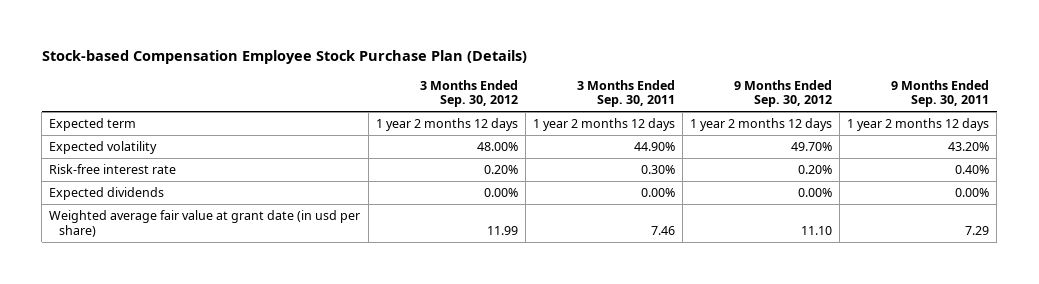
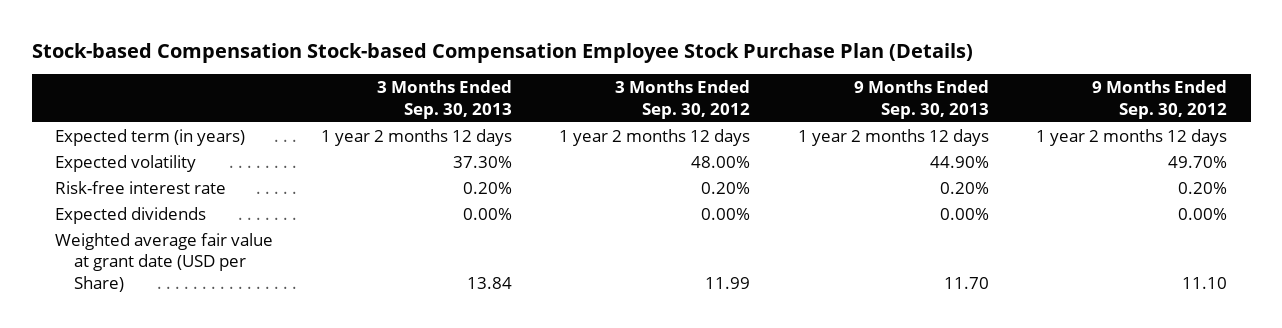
- Stock-based Compensation Employee Stock Purchase Plan (Details)
+ Stock-based Compensation Stock-based Compensation Employee Stock Purchase Plan (Details)
- | 3 Months Ended Sep. 30, 2012 | 3 Months Ended Sep. 30, 2011 | 9 Months Ended Sep. 30, 2012 | 9 Months Ended Sep. 30, 2011
+ | 3 Months Ended Sep. 30, 2013 | 3 Months Ended Sep. 30, 2012 | 9 Months Ended Sep. 30, 2013 | 9 Months Ended Sep. 30, 2012
- Expected term | 1 year 2 months 12 days | 1 year 2 months 12 days | 1 year 2 months 12 days | 1 year 2 months 12 days
+ Expected term (in years) | 1 year 2 months 12 days | 1 year 2 months 12 days | 1 year 2 months 12 days | 1 year 2 months 12 days
- Weighted average fair value at grant date (in usd per share) | 11.99 | 7.46 | 11.10 | 7.29
+ Weighted average fair value at grant date (USD per Share) | 13.84 | 11.99 | 11.70 | 11.10

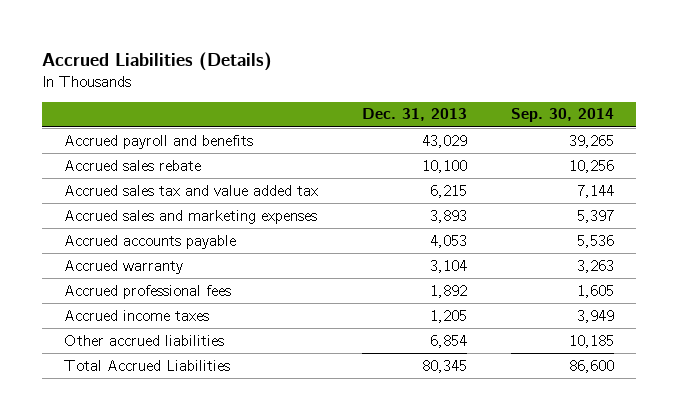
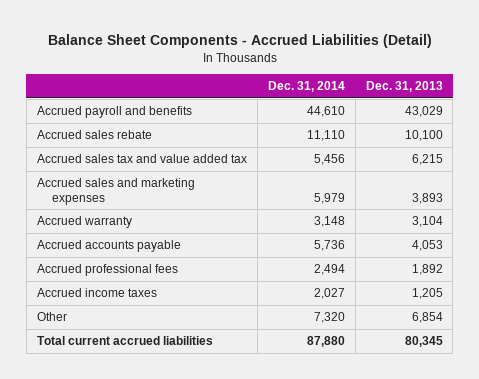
- Accrued Liabilities (Details)
+ Balance Sheet Components - Accrued Liabilities (Detail)
- | Dec. 31, 2013 | Sep. 30, 2014
+ | Dec. 31, 2014 | Dec. 31, 2013
moved down: Accrued accounts payable | 5,736 | 4,053
- Other accrued liabilities | 6,854 | 10,185
- Total Accrued Liabilities | 80,345 | 86,600
+ Other | 7,320 | 6,854
+ Total current accrued liabilities | 87,880 | 80,345

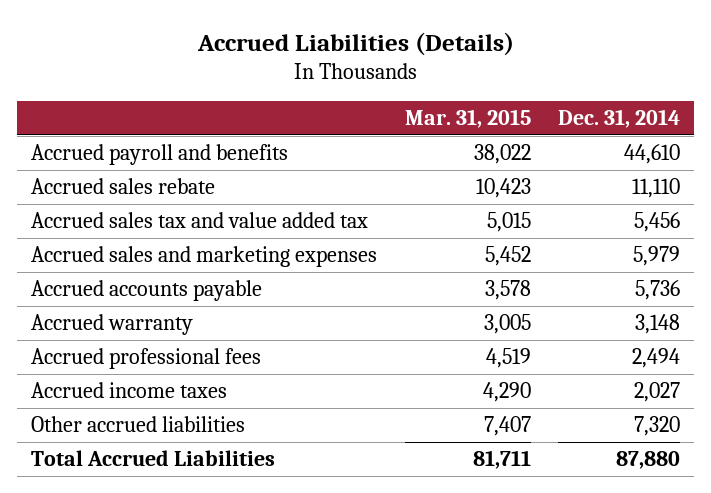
- Balance Sheet Components - Accrued Liabilities (Detail)
+ Accrued Liabilities (Details)
- | Dec. 31, 2014 | Dec. 31, 2013
+ | Mar. 31, 2015 | Dec. 31, 2014
moved down: Accrued warranty | 3,005 | 3,148
- Other | 7,320 | 6,854
- Total current accrued liabilities | 87,880 | 80,345
+ Other accrued liabilities | 7,407 | 7,320
+ Total Accrued Liabilities | 81,711 | 87,880

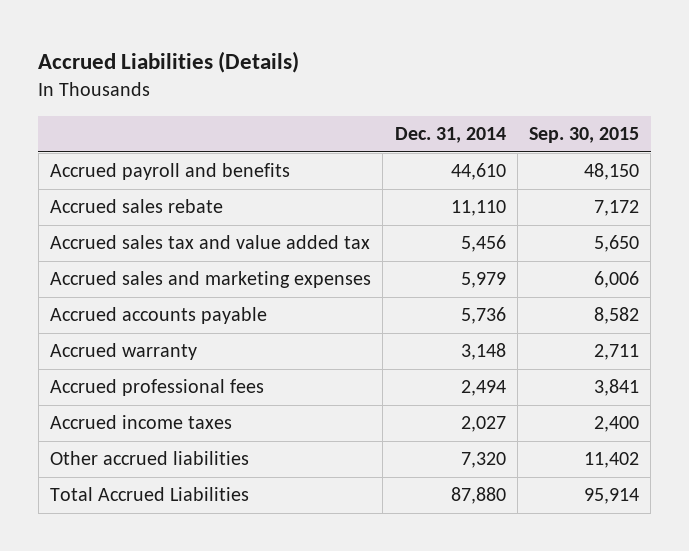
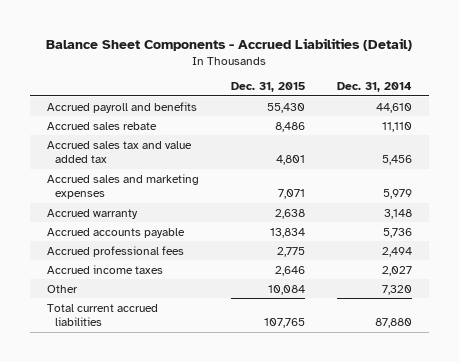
- Accrued Liabilities (Details)
+ Balance Sheet Components - Accrued Liabilities (Detail)
- | Dec. 31, 2014 | Sep. 30, 2015
+ | Dec. 31, 2015 | Dec. 31, 2014
moved down: Accrued accounts payable | 13,834 | 5,736
- Other accrued liabilities | 7,320 | 11,402
- Total Accrued Liabilities | 87,880 | 95,914
+ Other | 10,084 | 7,320
+ Total current accrued liabilities | 107,765 | 87,880

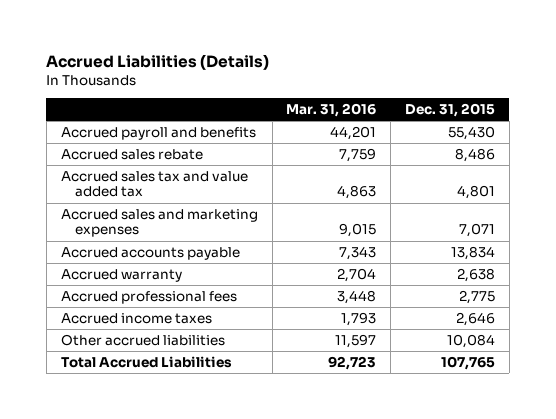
- Balance Sheet Components - Accrued Liabilities (Detail)
+ Accrued Liabilities (Details)
- | Dec. 31, 2015 | Dec. 31, 2014
+ | Mar. 31, 2016 | Dec. 31, 2015
moved down: Accrued warranty | 2,704 | 2,638
- Other | 10,084 | 7,320
- Total current accrued liabilities | 107,765 | 87,880
+ Other accrued liabilities | 11,597 | 10,084
+ Total Accrued Liabilities | 92,723 | 107,765

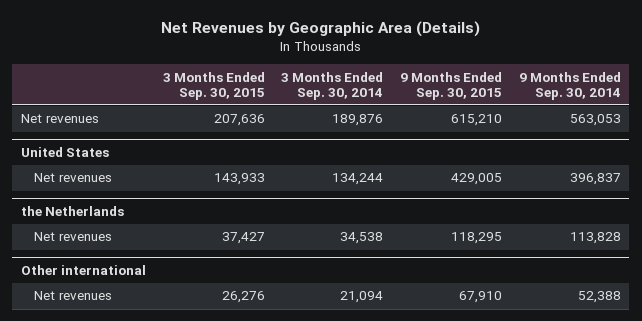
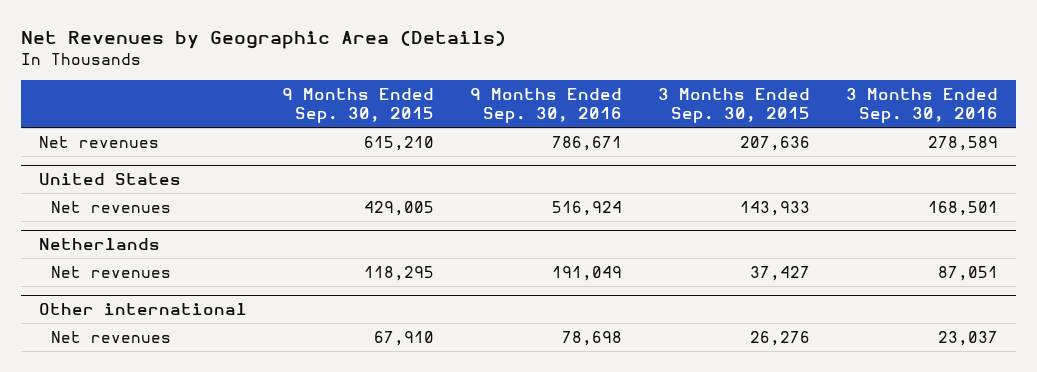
- | 3 Months Ended Sep. 30, 2015 | 3 Months Ended Sep. 30, 2014 | 9 Months Ended Sep. 30, 2015 | 9 Months Ended Sep. 30, 2014
+ | 9 Months Ended Sep. 30, 2015 | 9 Months Ended Sep. 30, 2016 | 3 Months Ended Sep. 30, 2015 | 3 Months Ended Sep. 30, 2016
- the Netherlands
+ Netherlands

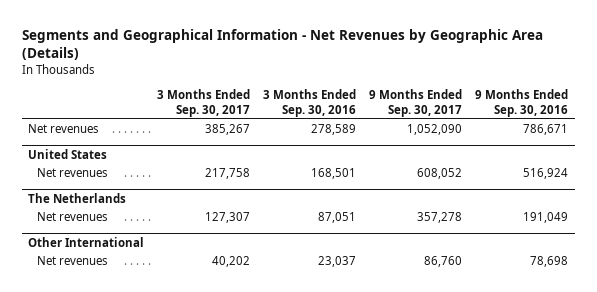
- Net Revenues by Geographic Area (Details)
+ Segments and Geographical Information - Net Revenues by Geographic Area (Details)
- | 9 Months Ended Sep. 30, 2015 | 9 Months Ended Sep. 30, 2016 | 3 Months Ended Sep. 30, 2015 | 3 Months Ended Sep. 30, 2016
+ | 3 Months Ended Sep. 30, 2017 | 3 Months Ended Sep. 30, 2016 | 9 Months Ended Sep. 30, 2017 | 9 Months Ended Sep. 30, 2016
- Netherlands
+ The Netherlands
- Other international
+ Other International

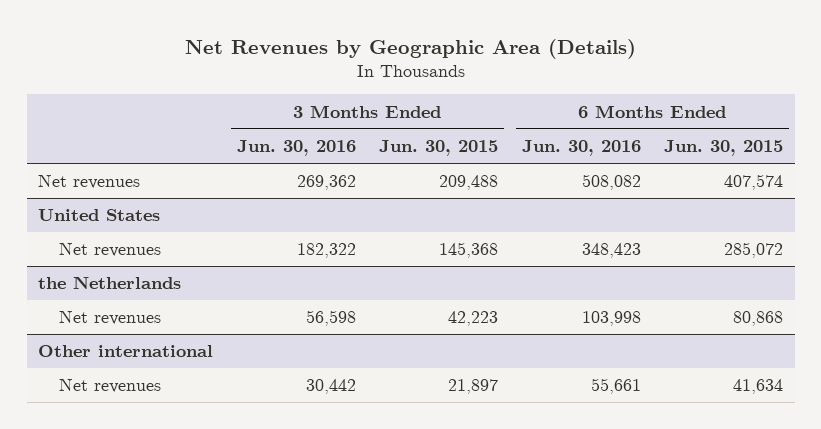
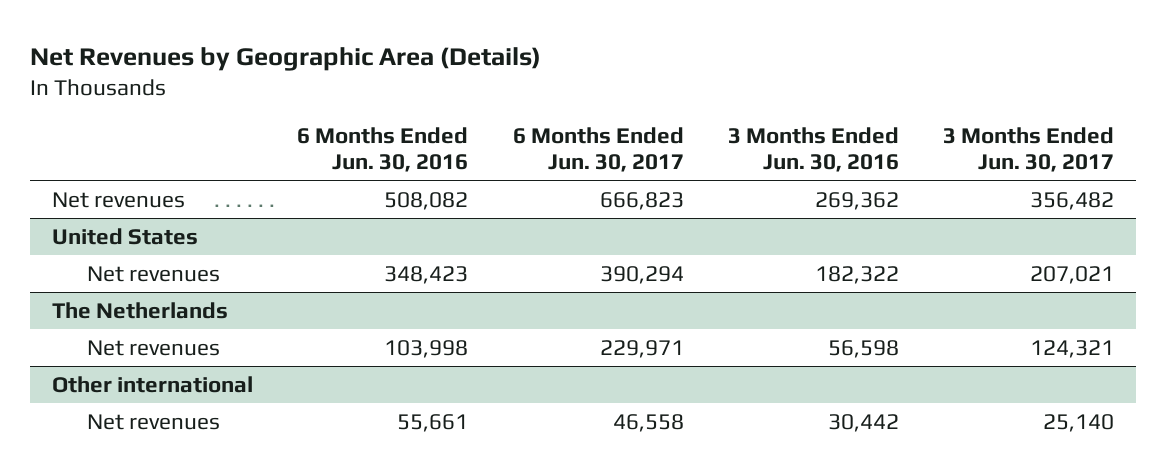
- | 3 Months Ended Jun. 30, 2016 | 3 Months Ended Jun. 30, 2015 | 6 Months Ended Jun. 30, 2016 | 6 Months Ended Jun. 30, 2015
+ | 6 Months Ended Jun. 30, 2016 | 6 Months Ended Jun. 30, 2017 | 3 Months Ended Jun. 30, 2016 | 3 Months Ended Jun. 30, 2017
- the Netherlands
+ The Netherlands

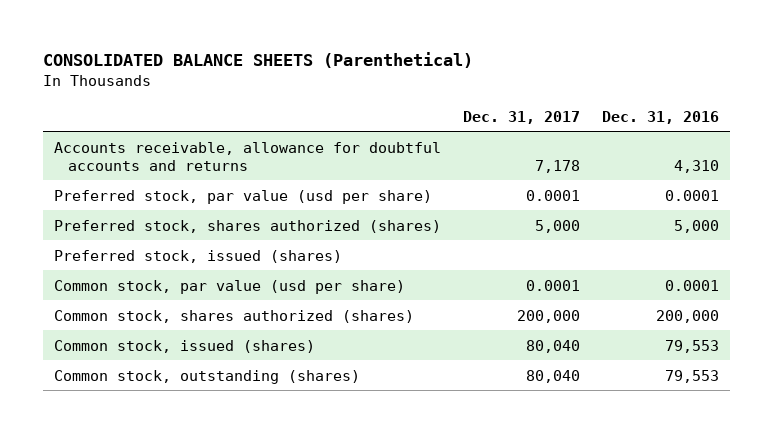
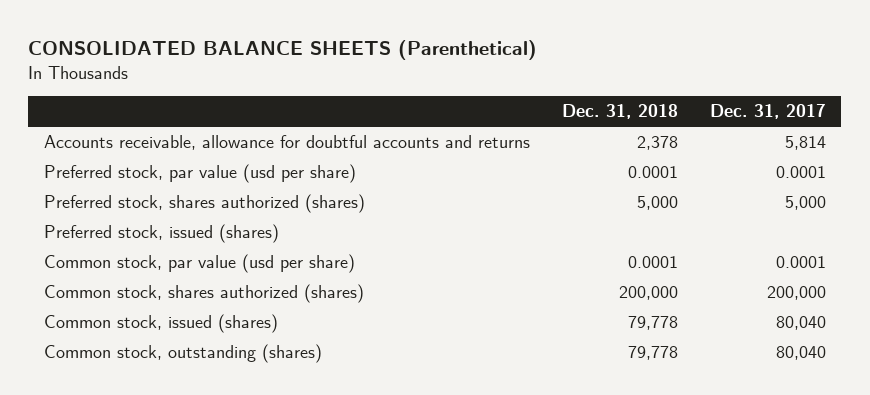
- | Dec. 31, 2017 | Dec. 31, 2016
+ | Dec. 31, 2018 | Dec. 31, 2017
- Accounts receivable, allowance for doubtful accounts and returns | 7,178 | 4,310
+ Accounts receivable, allowance for doubtful accounts and returns | 2,378 | 5,814

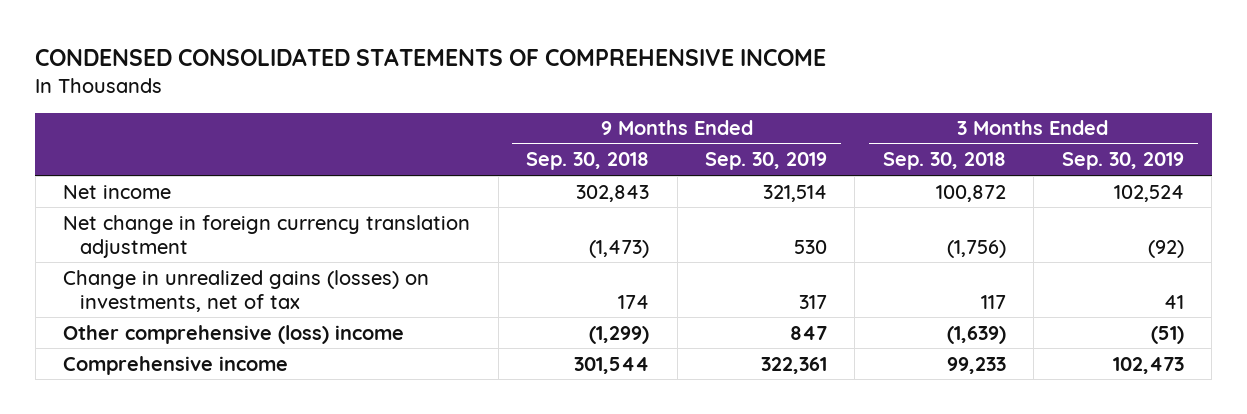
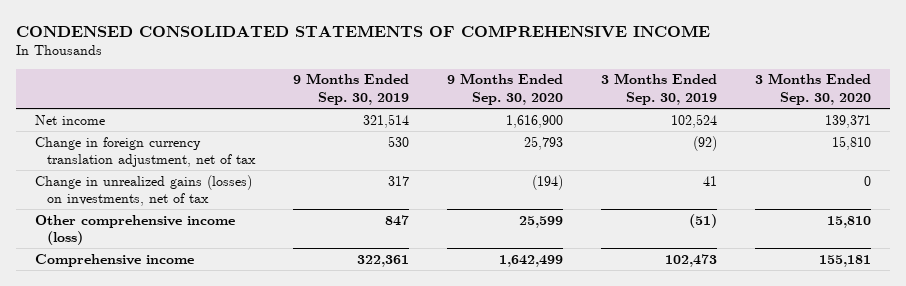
- | 9 Months Ended Sep. 30, 2018 | 9 Months Ended Sep. 30, 2019 | 3 Months Ended Sep. 30, 2018 | 3 Months Ended Sep. 30, 2019
+ | 9 Months Ended Sep. 30, 2019 | 9 Months Ended Sep. 30, 2020 | 3 Months Ended Sep. 30, 2019 | 3 Months Ended Sep. 30, 2020
- Net change in foreign currency translation adjustment | (1,473) | 530 | (1,756) | (92)
+ Change in foreign currency translation adjustment, net of tax | 530 | 25,793 | (92) | 15,810
- Other comprehensive (loss) income | (1,299) | 847 | (1,639) | (51)
+ Other comprehensive income (loss) | 847 | 25,599 | (51) | 15,810

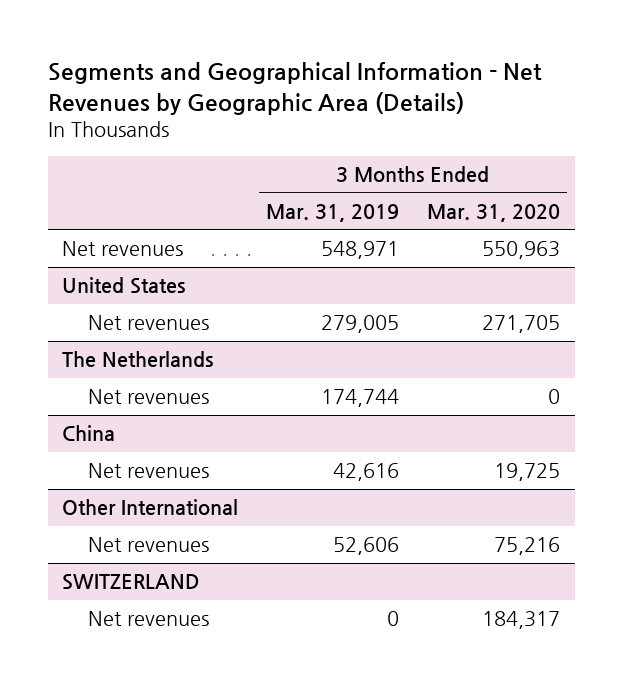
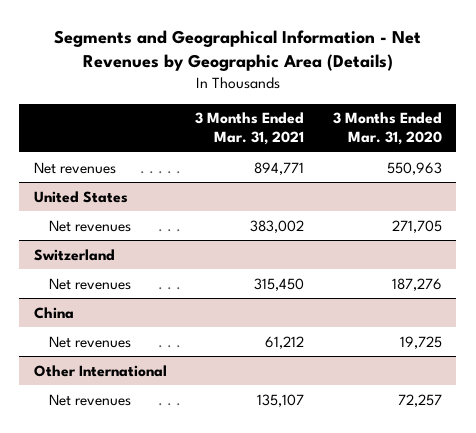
- | 3 Months Ended Mar. 31, 2019 | 3 Months Ended Mar. 31, 2020
+ | 3 Months Ended Mar. 31, 2021 | 3 Months Ended Mar. 31, 2020
- The Netherlands
- Net revenues | 174,744 | 0
+ Switzerland
+ Net revenues | 315,450 | 187,276
@ Other International
- Net revenues | 52,606 | 75,216
- SWITZERLAND
- Net revenues | 0 | 184,317
@ Other International
+ Net revenues | 135,107 | 72,257

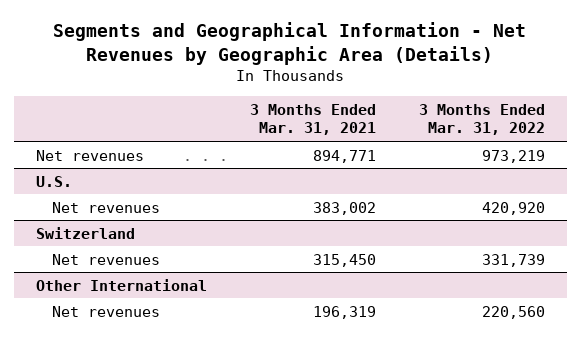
- | 3 Months Ended Mar. 31, 2021 | 3 Months Ended Mar. 31, 2020
+ | 3 Months Ended Mar. 31, 2021 | 3 Months Ended Mar. 31, 2022
- United States
+ U.S.
- China
- Net revenues | 61,212 | 19,725
@ Other International
- Net revenues | 135,107 | 72,257
+ Net revenues | 196,319 | 220,560

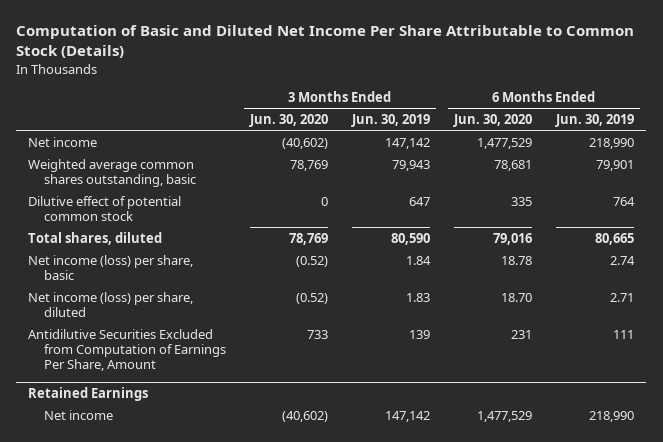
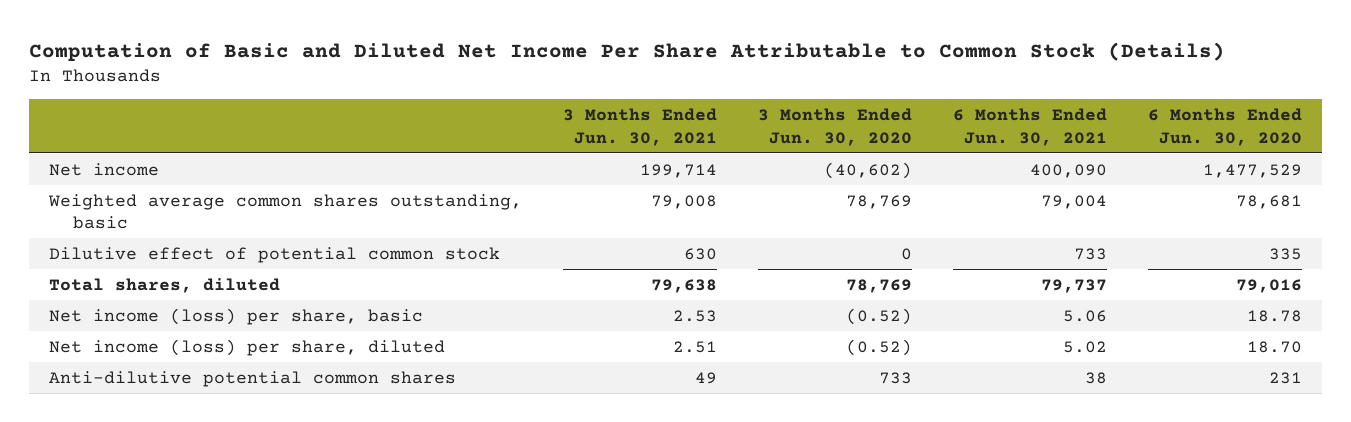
- | 3 Months Ended Jun. 30, 2020 | 3 Months Ended Jun. 30, 2019 | 6 Months Ended Jun. 30, 2020 | 6 Months Ended Jun. 30, 2019
+ | 3 Months Ended Jun. 30, 2021 | 3 Months Ended Jun. 30, 2020 | 6 Months Ended Jun. 30, 2021 | 6 Months Ended Jun. 30, 2020
- Antidilutive Securities Excluded from Computation of Earnings Per Share, Amount | 733 | 139 | 231 | 111
- Retained Earnings
- Net income | (40,602) | 147,142 | 1,477,529 | 218,990
+ Anti-dilutive potential common shares | 49 | 733 | 38 | 231

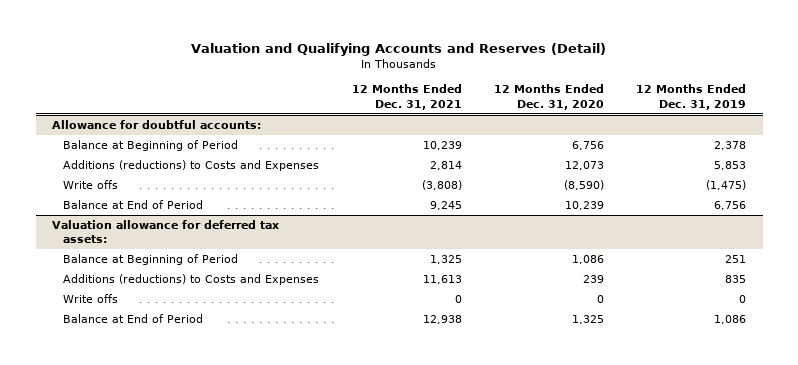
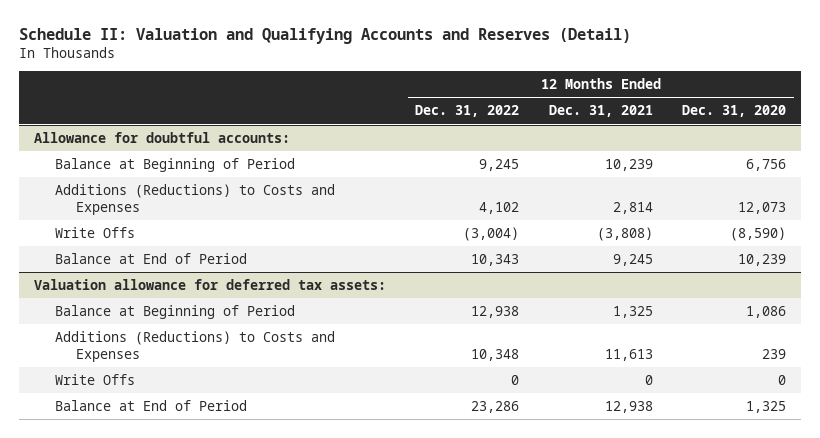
- Valuation and Qualifying Accounts and Reserves (Detail)
+ Schedule II: Valuation and Qualifying Accounts and Reserves (Detail)
- | 12 Months Ended Dec. 31, 2021 | 12 Months Ended Dec. 31, 2020 | 12 Months Ended Dec. 31, 2019
+ | 12 Months Ended Dec. 31, 2022 | 12 Months Ended Dec. 31, 2021 | 12 Months Ended Dec. 31, 2020
@ Allowance for doubtful accounts:
- Additions (reductions) to Costs and Expenses | 2,814 | 12,073 | 5,853
- Write offs | (3,808) | (8,590) | (1,475)
+ Additions (Reductions) to Costs and Expenses | 4,102 | 2,814 | 12,073
+ Write Offs | (3,004) | (3,808) | (8,590)
@ Valuation allowance for deferred tax assets:
- Additions (reductions) to Costs and Expenses | 11,613 | 239 | 835
- Write offs | 0 | 0 | 0
+ Additions (Reductions) to Costs and Expenses | 10,348 | 11,613 | 239
+ Write Offs | 0 | 0 | 0

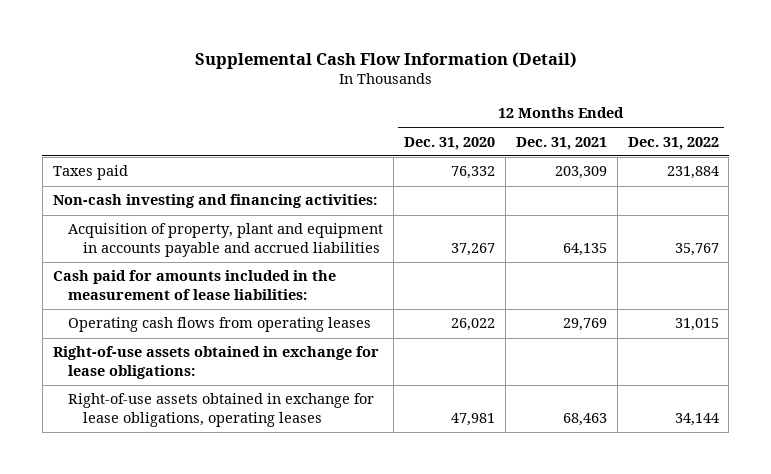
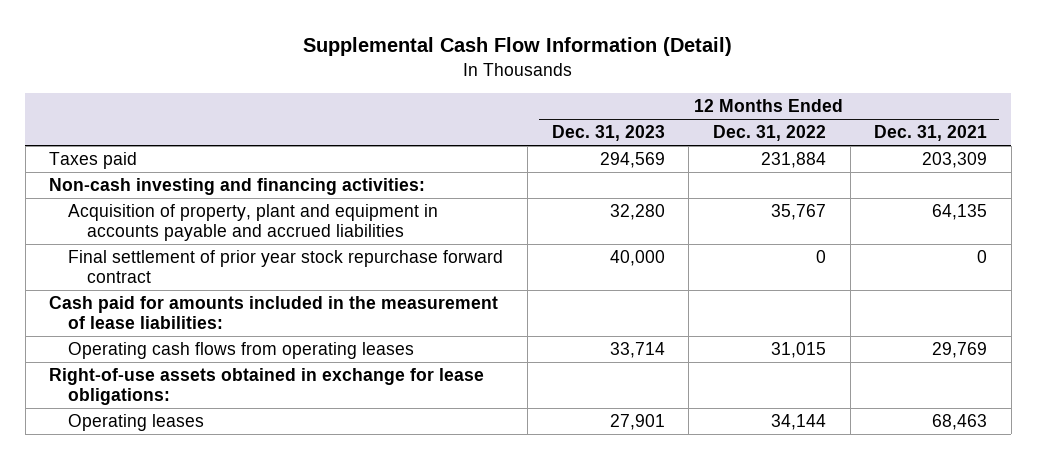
- | 12 Months Ended Dec. 31, 2020 | 12 Months Ended Dec. 31, 2021 | 12 Months Ended Dec. 31, 2022
+ | 12 Months Ended Dec. 31, 2023 | 12 Months Ended Dec. 31, 2022 | 12 Months Ended Dec. 31, 2021
+ Final settlement of prior year stock repurchase forward contract | 40,000 | 0 | 0
- Right-of-use assets obtained in exchange for lease obligations, operating leases | 47,981 | 68,463 | 34,144
+ Operating leases | 27,901 | 34,144 | 68,463

